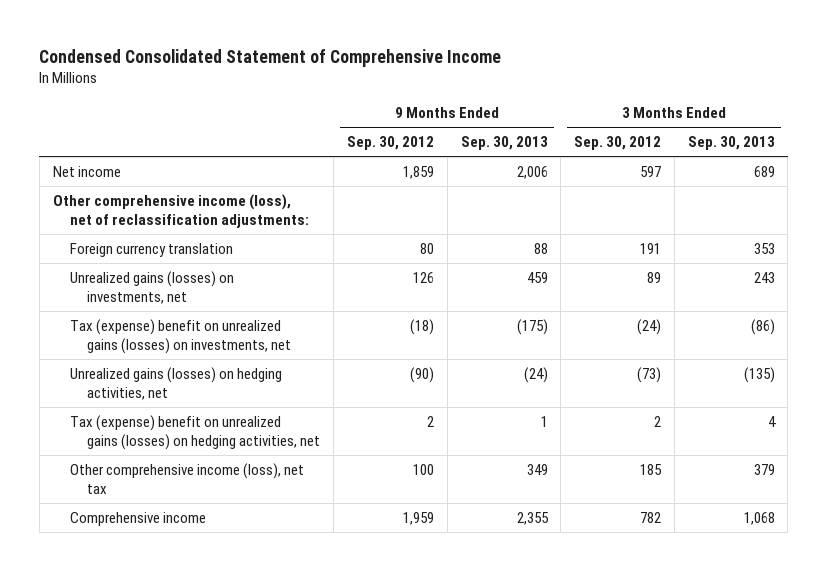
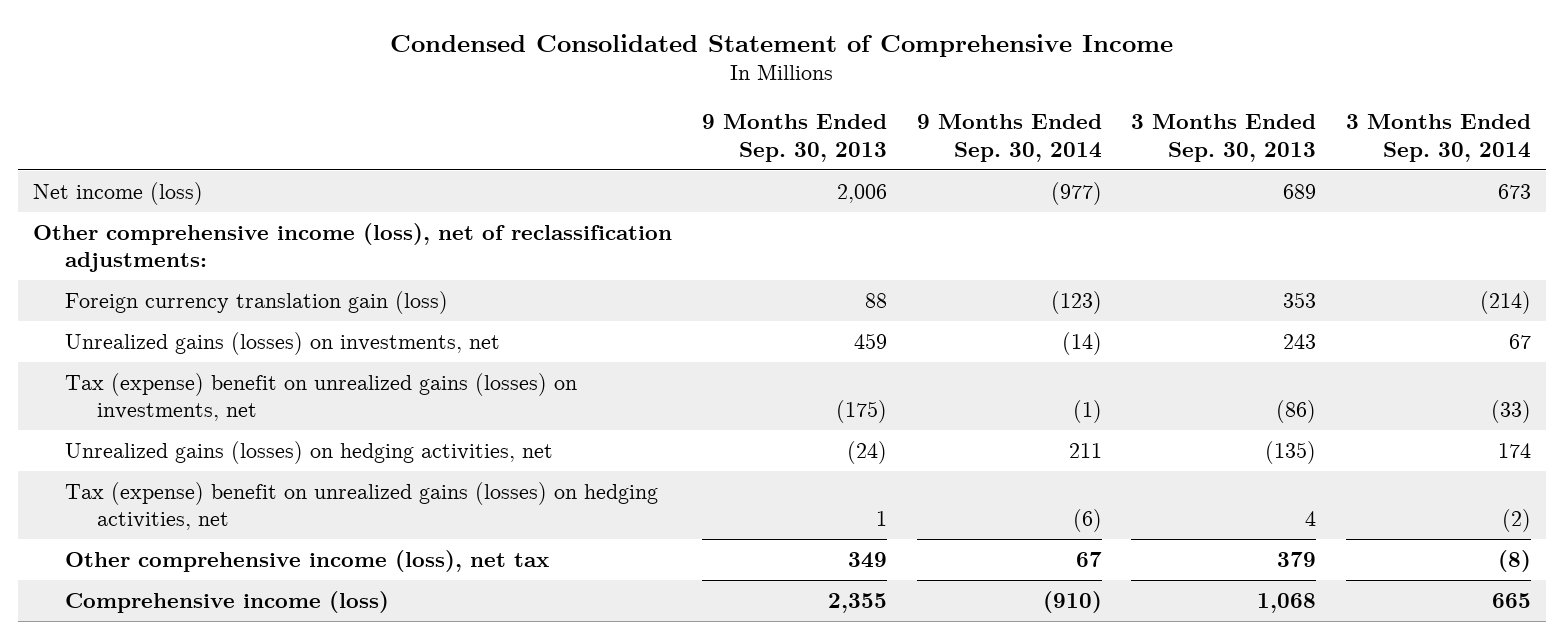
- | 9 Months Ended Sep. 30, 2012 | 9 Months Ended Sep. 30, 2013 | 3 Months Ended Sep. 30, 2012 | 3 Months Ended Sep. 30, 2013
+ | 9 Months Ended Sep. 30, 2013 | 9 Months Ended Sep. 30, 2014 | 3 Months Ended Sep. 30, 2013 | 3 Months Ended Sep. 30, 2014
- Net income | 1,859 | 2,006 | 597 | 689
+ Net income (loss) | 2,006 | (977) | 689 | 673
- Foreign currency translation | 80 | 88 | 191 | 353
+ Foreign currency translation gain (loss) | 88 | (123) | 353 | (214)
- Comprehensive income | 1,959 | 2,355 | 782 | 1,068
+ Comprehensive income (loss) | 2,355 | (910) | 1,068 | 665

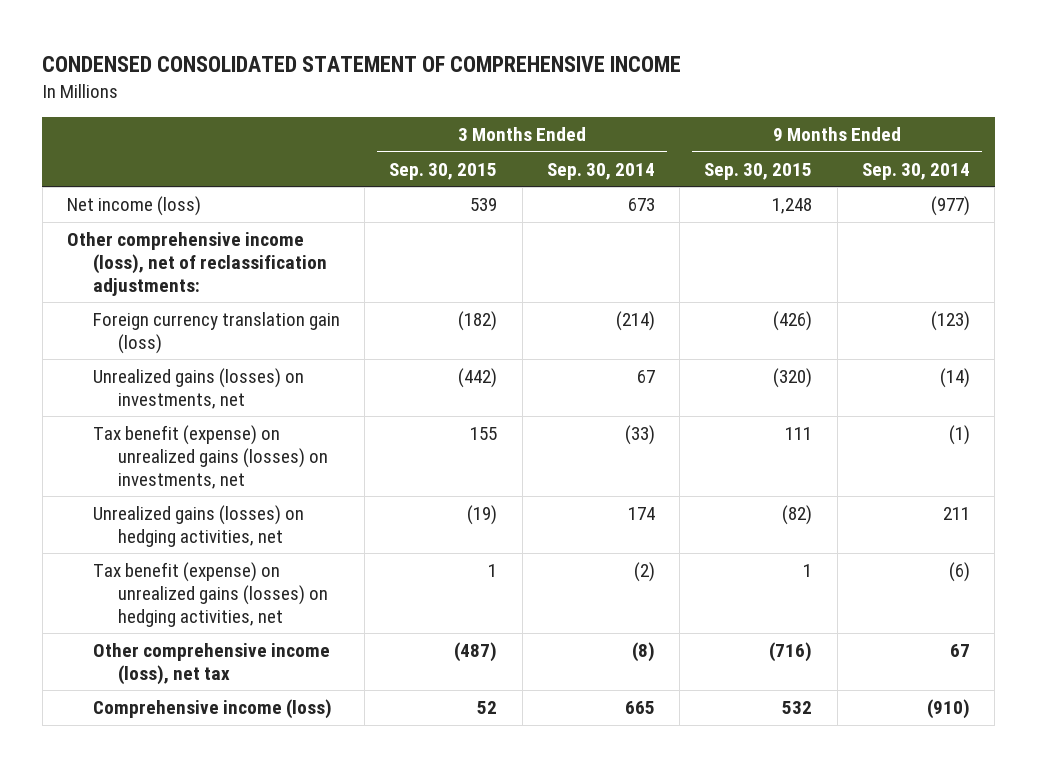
- Condensed Consolidated Statement of Comprehensive Income
+ CONDENSED CONSOLIDATED STATEMENT OF COMPREHENSIVE INCOME
- | 9 Months Ended Sep. 30, 2013 | 9 Months Ended Sep. 30, 2014 | 3 Months Ended Sep. 30, 2013 | 3 Months Ended Sep. 30, 2014
+ | 3 Months Ended Sep. 30, 2015 | 3 Months Ended Sep. 30, 2014 | 9 Months Ended Sep. 30, 2015 | 9 Months Ended Sep. 30, 2014
- Tax (expense) benefit on unrealized gains (losses) on investments, net | (175) | (1) | (86) | (33)
+ Tax benefit (expense) on unrealized gains (losses) on investments, net | 155 | (33) | 111 | (1)
- Tax (expense) benefit on unrealized gains (losses) on hedging activities, net | 1 | (6) | 4 | (2)
+ Tax benefit (expense) on unrealized gains (losses) on hedging activities, net | 1 | (2) | 1 | (6)

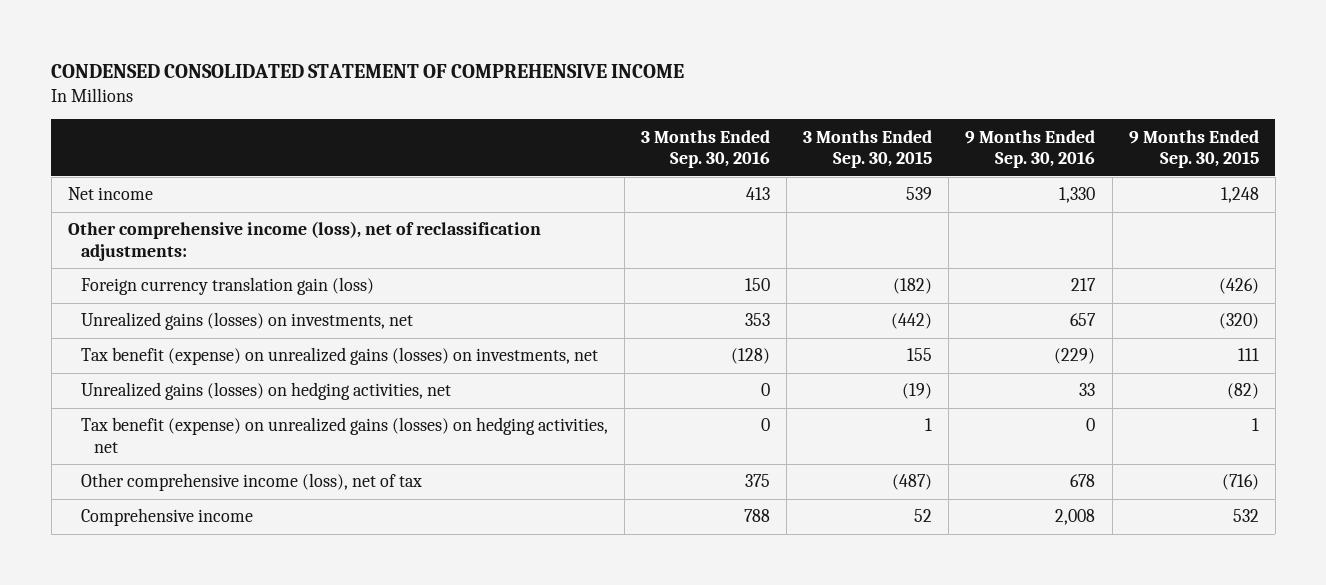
- | 3 Months Ended Sep. 30, 2015 | 3 Months Ended Sep. 30, 2014 | 9 Months Ended Sep. 30, 2015 | 9 Months Ended Sep. 30, 2014
+ | 3 Months Ended Sep. 30, 2016 | 3 Months Ended Sep. 30, 2015 | 9 Months Ended Sep. 30, 2016 | 9 Months Ended Sep. 30, 2015
- Net income (loss) | 539 | 673 | 1,248 | (977)
+ Net income | 413 | 539 | 1,330 | 1,248
- Other comprehensive income (loss), net tax | (487) | (8) | (716) | 67
- Comprehensive income (loss) | 52 | 665 | 532 | (910)
+ Other comprehensive income (loss), net of tax | 375 | (487) | 678 | (716)
+ Comprehensive income | 788 | 52 | 2,008 | 532

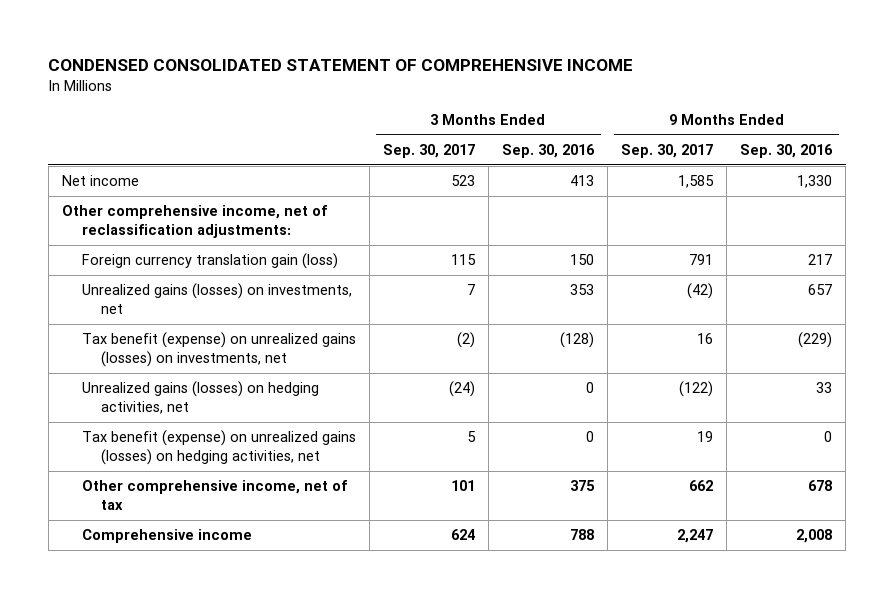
- | 3 Months Ended Sep. 30, 2016 | 3 Months Ended Sep. 30, 2015 | 9 Months Ended Sep. 30, 2016 | 9 Months Ended Sep. 30, 2015
+ | 3 Months Ended Sep. 30, 2017 | 3 Months Ended Sep. 30, 2016 | 9 Months Ended Sep. 30, 2017 | 9 Months Ended Sep. 30, 2016
- Other comprehensive income (loss), net of reclassification adjustments:
+ Other comprehensive income, net of reclassification adjustments:
- Other comprehensive income (loss), net of tax | 375 | (487) | 678 | (716)
+ Other comprehensive income, net of tax | 101 | 375 | 662 | 678

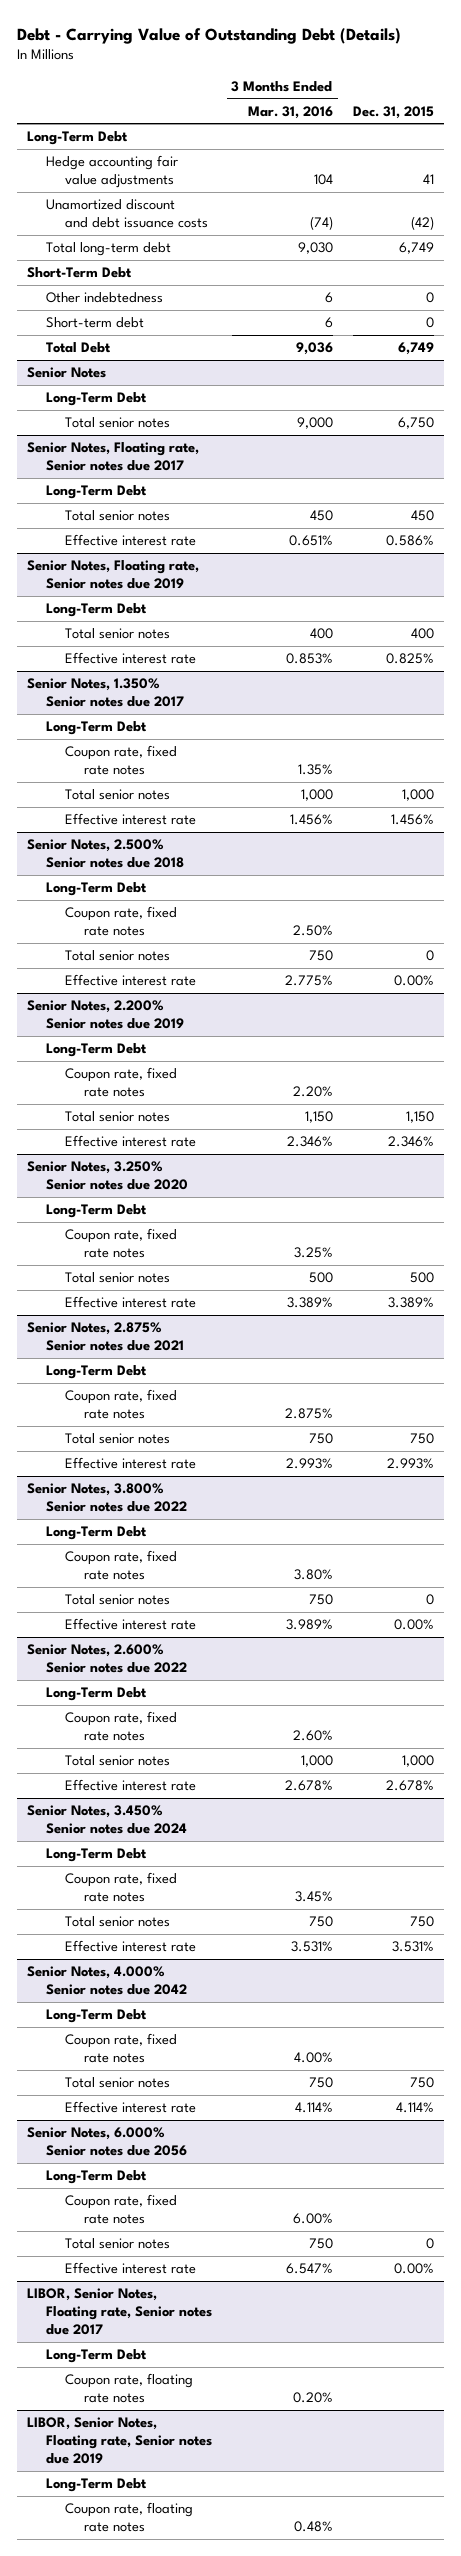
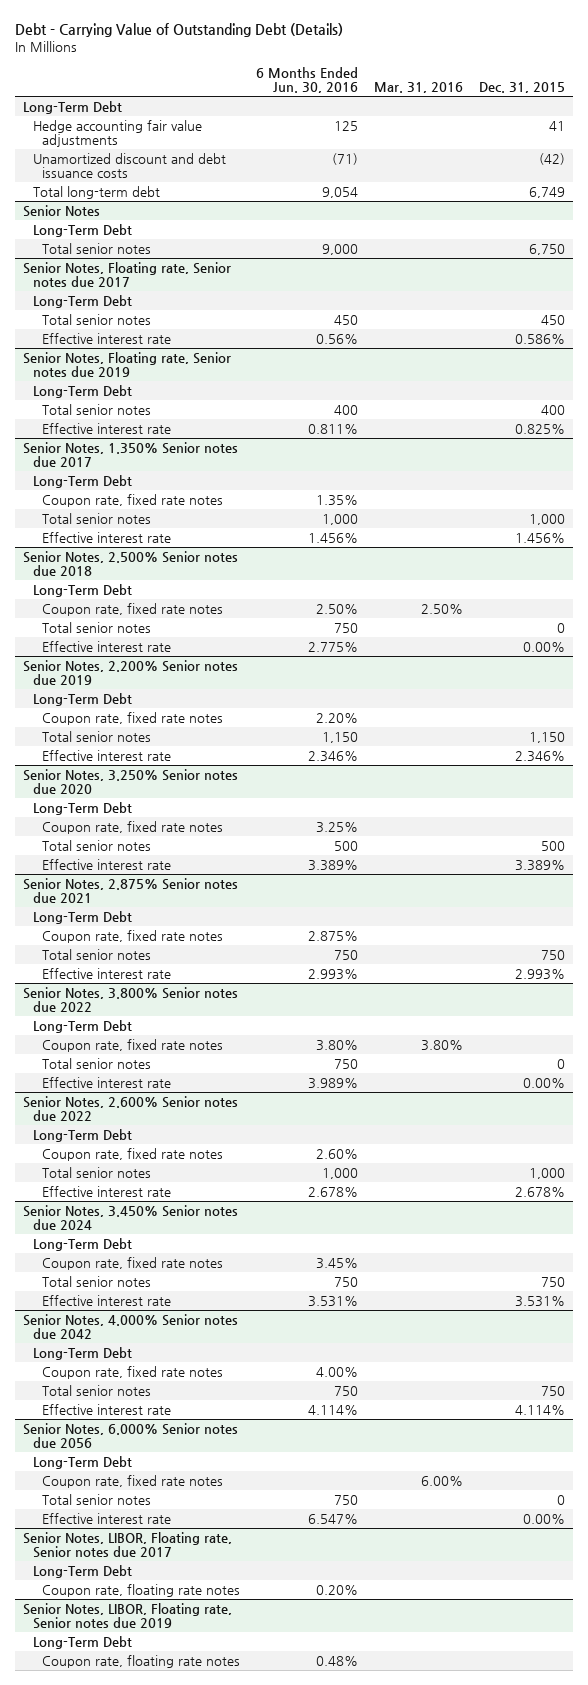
- | 3 Months Ended Mar. 31, 2016 | Dec. 31, 2015
+ | 6 Months Ended Jun. 30, 2016 | Mar. 31, 2016 | Dec. 31, 2015
- Short-Term Debt
- Other indebtedness | 6 | 0
- Short-term debt | 6 | 0
- Total Debt | 9,036 | 6,749
- LIBOR, Senior Notes, Floating rate, Senior notes due 2017
+ Senior Notes, LIBOR, Floating rate, Senior notes due 2017
- LIBOR, Senior Notes, Floating rate, Senior notes due 2019
+ Senior Notes, LIBOR, Floating rate, Senior notes due 2019

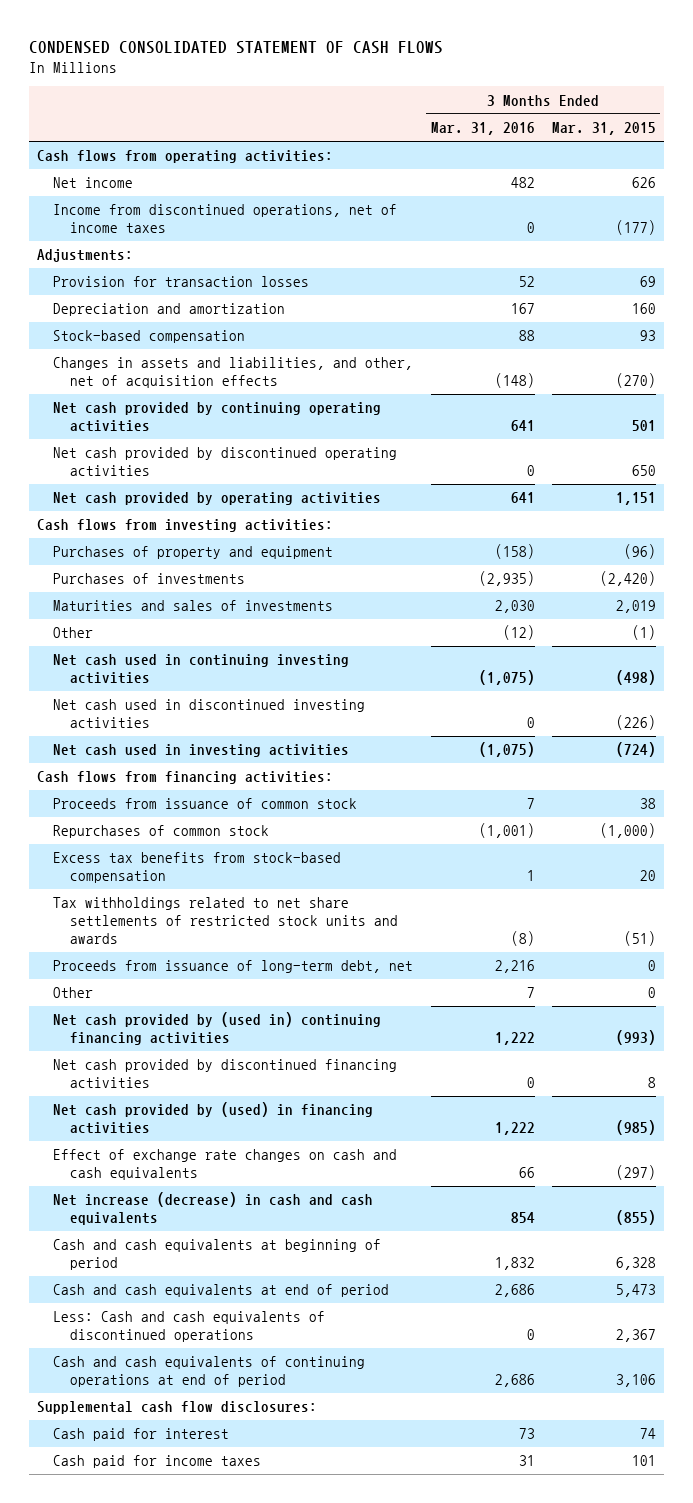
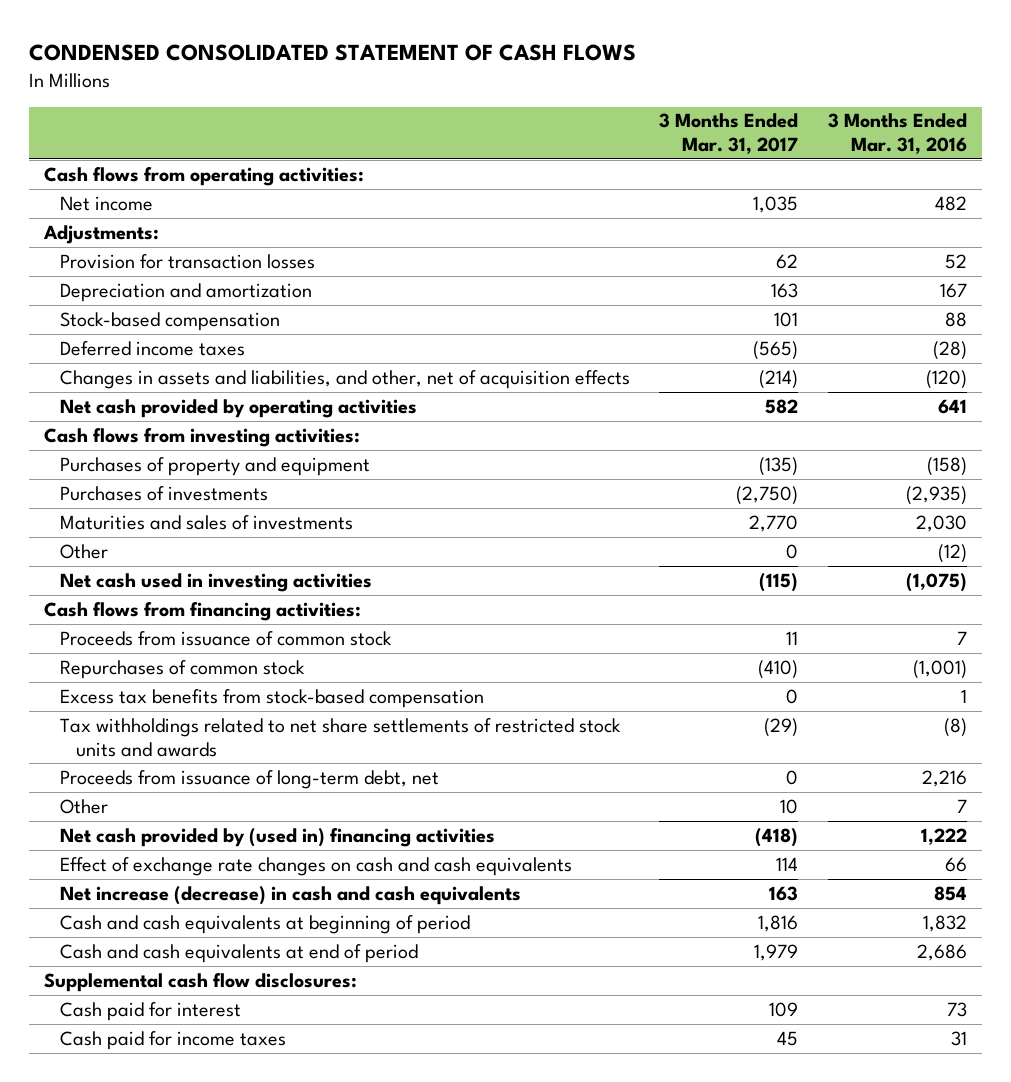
- | 3 Months Ended Mar. 31, 2016 | 3 Months Ended Mar. 31, 2015
+ | 3 Months Ended Mar. 31, 2017 | 3 Months Ended Mar. 31, 2016
- Income from discontinued operations, net of income taxes | 0 | (177)
- Changes in assets and liabilities, and other, net of acquisition effects | (148) | (270)
- Net cash provided by continuing operating activities | 641 | 501
- Net cash provided by discontinued operating activities | 0 | 650
+ Deferred income taxes | (565) | (28)
+ Changes in assets and liabilities, and other, net of acquisition effects | (214) | (120)
- Net cash used in continuing investing activities | (1,075) | (498)
- Net cash used in discontinued investing activities | 0 | (226)
- Net cash provided by (used in) continuing financing activities | 1,222 | (993)
- Net cash provided by discontinued financing activities | 0 | 8
- Net cash provided by (used) in financing activities | 1,222 | (985)
+ Net cash provided by (used in) financing activities | (418) | 1,222
- Less: Cash and cash equivalents of discontinued operations | 0 | 2,367
- Cash and cash equivalents of continuing operations at end of period | 2,686 | 3,106

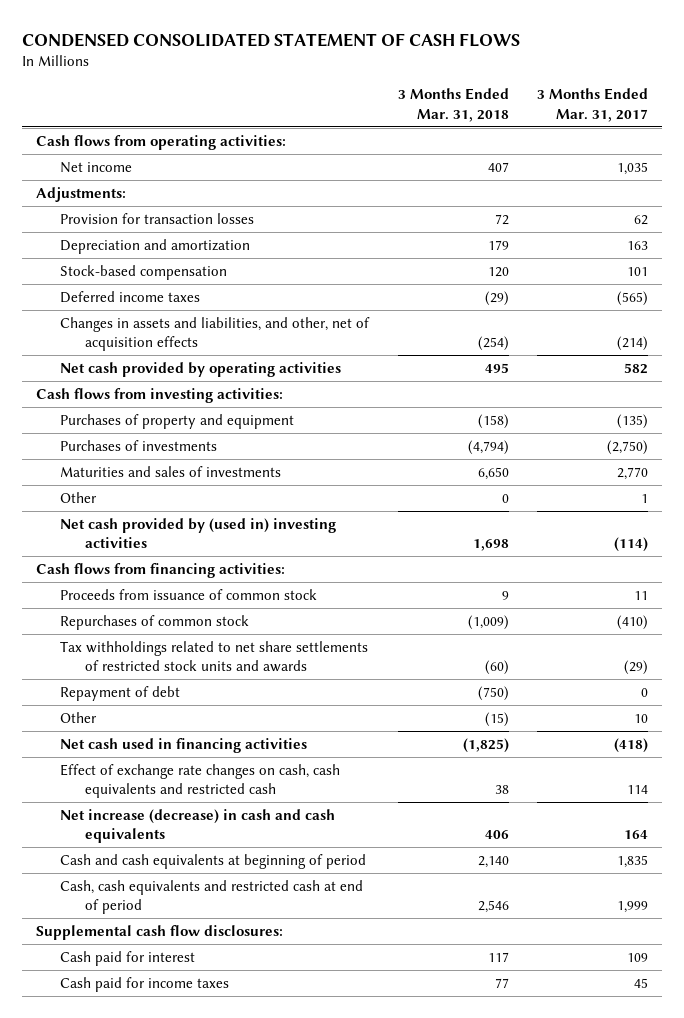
- | 3 Months Ended Mar. 31, 2017 | 3 Months Ended Mar. 31, 2016
+ | 3 Months Ended Mar. 31, 2018 | 3 Months Ended Mar. 31, 2017
- Other | 0 | (12)
- Net cash used in investing activities | (115) | (1,075)
+ Other | 0 | 1
+ Net cash provided by (used in) investing activities | 1,698 | (114)
- Excess tax benefits from stock-based compensation | 0 | 1
- Proceeds from issuance of long-term debt, net | 0 | 2,216
+ Repayment of debt | (750) | 0
- Net cash provided by (used in) financing activities | (418) | 1,222
- Effect of exchange rate changes on cash and cash equivalents | 114 | 66
- Net increase (decrease) in cash and cash equivalents | 163 | 854
- Cash and cash equivalents at beginning of period | 1,816 | 1,832
- Cash and cash equivalents at end of period | 1,979 | 2,686
+ Net cash used in financing activities | (1,825) | (418)
+ Effect of exchange rate changes on cash, cash equivalents and restricted cash | 38 | 114
+ Net increase (decrease) in cash and cash equivalents | 406 | 164
+ Cash and cash equivalents at beginning of period | 2,140 | 1,835
+ Cash, cash equivalents and restricted cash at end of period | 2,546 | 1,999

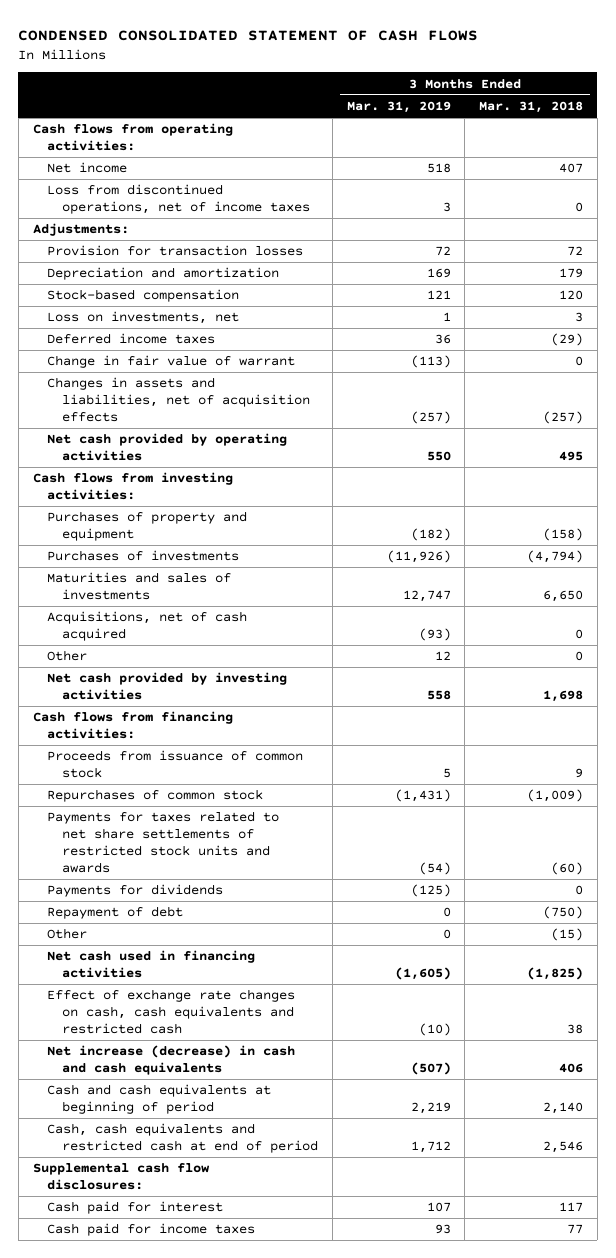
- | 3 Months Ended Mar. 31, 2018 | 3 Months Ended Mar. 31, 2017
+ | 3 Months Ended Mar. 31, 2019 | 3 Months Ended Mar. 31, 2018
+ Loss from discontinued operations, net of income taxes | 3 | 0
+ Loss on investments, net | 1 | 3
- Changes in assets and liabilities, and other, net of acquisition effects | (254) | (214)
+ Change in fair value of warrant | (113) | 0
+ Changes in assets and liabilities, net of acquisition effects | (257) | (257)
+ Acquisitions, net of cash acquired | (93) | 0
- Net cash provided by (used in) investing activities | 1,698 | (114)
+ Net cash provided by investing activities | 558 | 1,698
- Tax withholdings related to net share settlements of restricted stock units and awards | (60) | (29)
+ Payments for taxes related to net share settlements of restricted stock units and awards | (54) | (60)
+ Payments for dividends | (125) | 0

